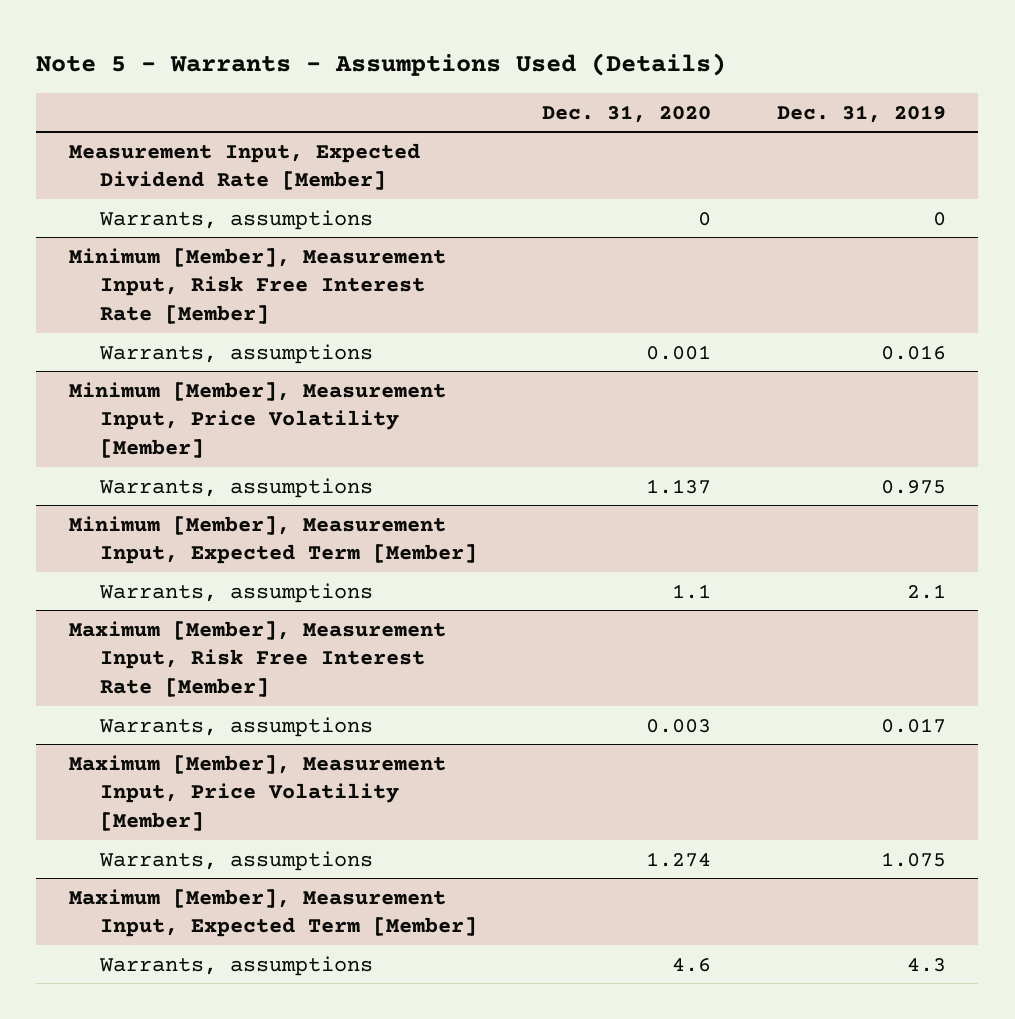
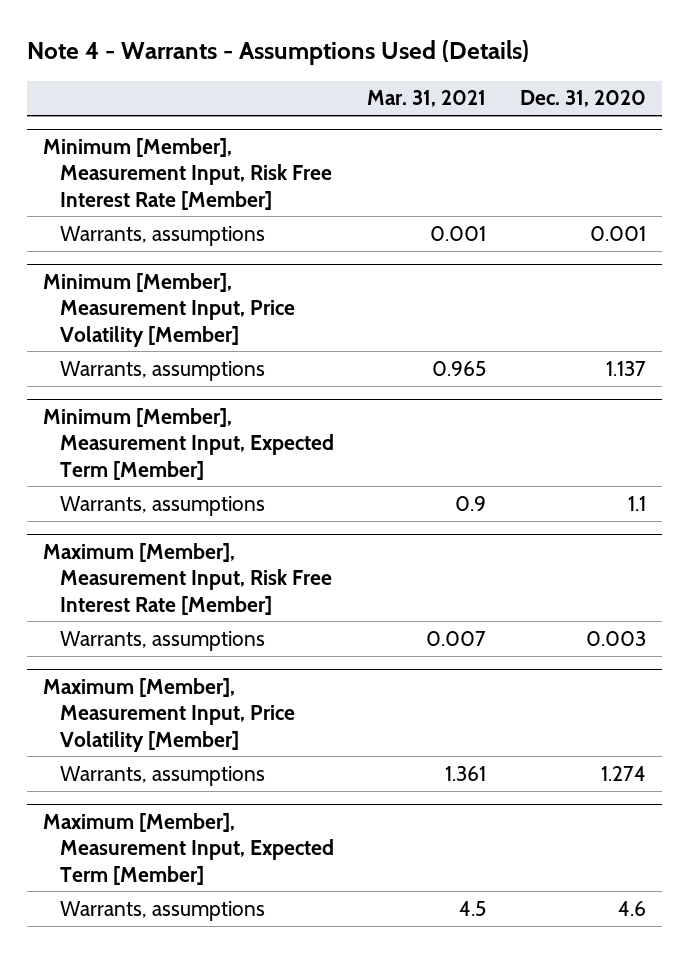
- Note 5 - Warrants - Assumptions Used (Details)
+ Note 4 - Warrants - Assumptions Used (Details)
- | Dec. 31, 2020 | Dec. 31, 2019
+ | Mar. 31, 2021 | Dec. 31, 2020
- Measurement Input, Expected Dividend Rate [Member]
- Warrants, assumptions | 0 | 0

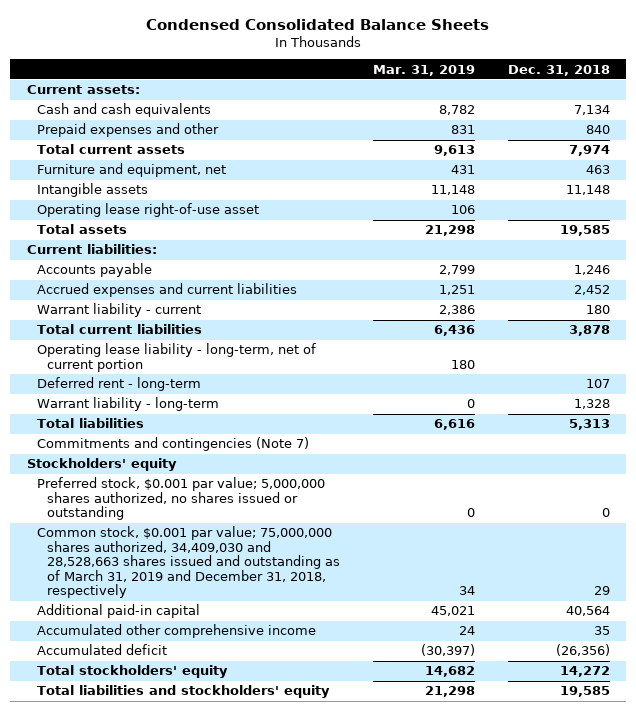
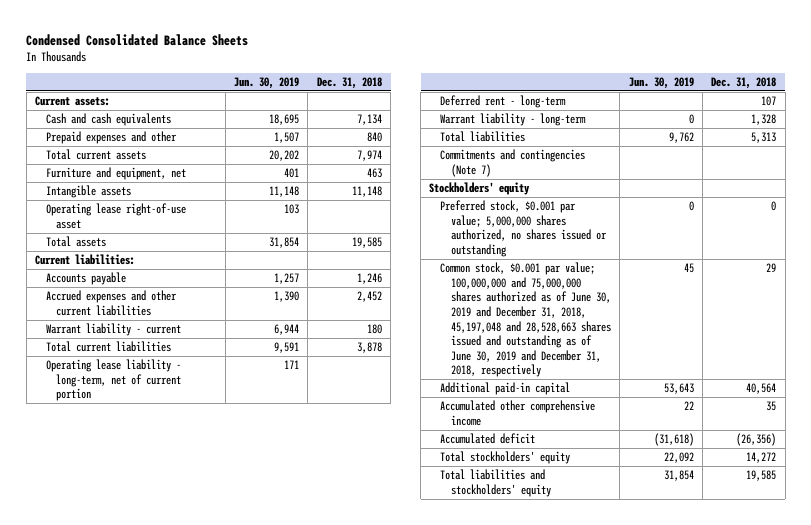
- | Mar. 31, 2019 | Dec. 31, 2018
+ | Jun. 30, 2019 | Dec. 31, 2018
- Accrued expenses and current liabilities | 1,251 | 2,452
+ Accrued expenses and other current liabilities | 1,390 | 2,452
- Common stock, $0.001 par value; 75,000,000 shares authorized, 34,409,030 and 28,528,663 shares issued and outstanding as of March 31, 2019 and December 31, 2018, respectively | 34 | 29
+ Common stock, $0.001 par value; 100,000,000 and 75,000,000 shares authorized as of June 30, 2019 and December 31, 2018, 45,197,048 and 28,528,663 shares issued and outstanding as of June 30, 2019 and December 31, 2018, respectively | 45 | 29

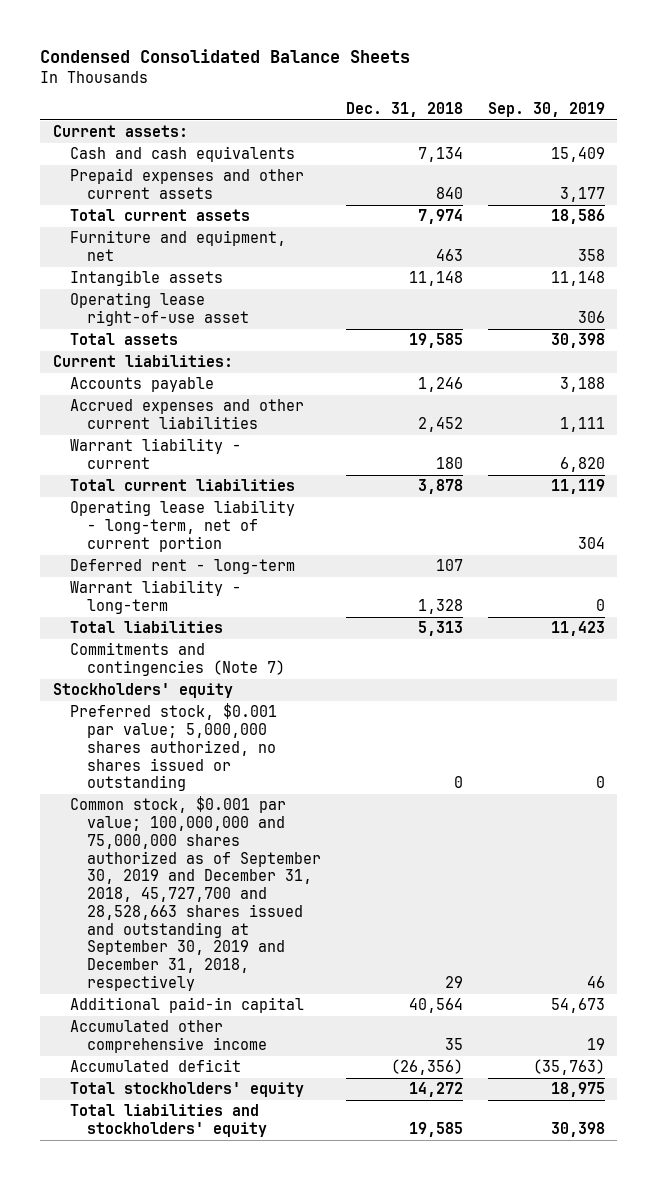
- | Jun. 30, 2019 | Dec. 31, 2018
+ | Dec. 31, 2018 | Sep. 30, 2019
- Prepaid expenses and other | 1,507 | 840
+ Prepaid expenses and other current assets | 840 | 3,177
- Common stock, $0.001 par value; 100,000,000 and 75,000,000 shares authorized as of June 30, 2019 and December 31, 2018, 45,197,048 and 28,528,663 shares issued and outstanding as of June 30, 2019 and December 31, 2018, respectively | 45 | 29
+ Common stock, $0.001 par value; 100,000,000 and 75,000,000 shares authorized as of September 30, 2019 and December 31, 2018, 45,727,700 and 28,528,663 shares issued and outstanding at September 30, 2019 and December 31, 2018, respectively | 29 | 46

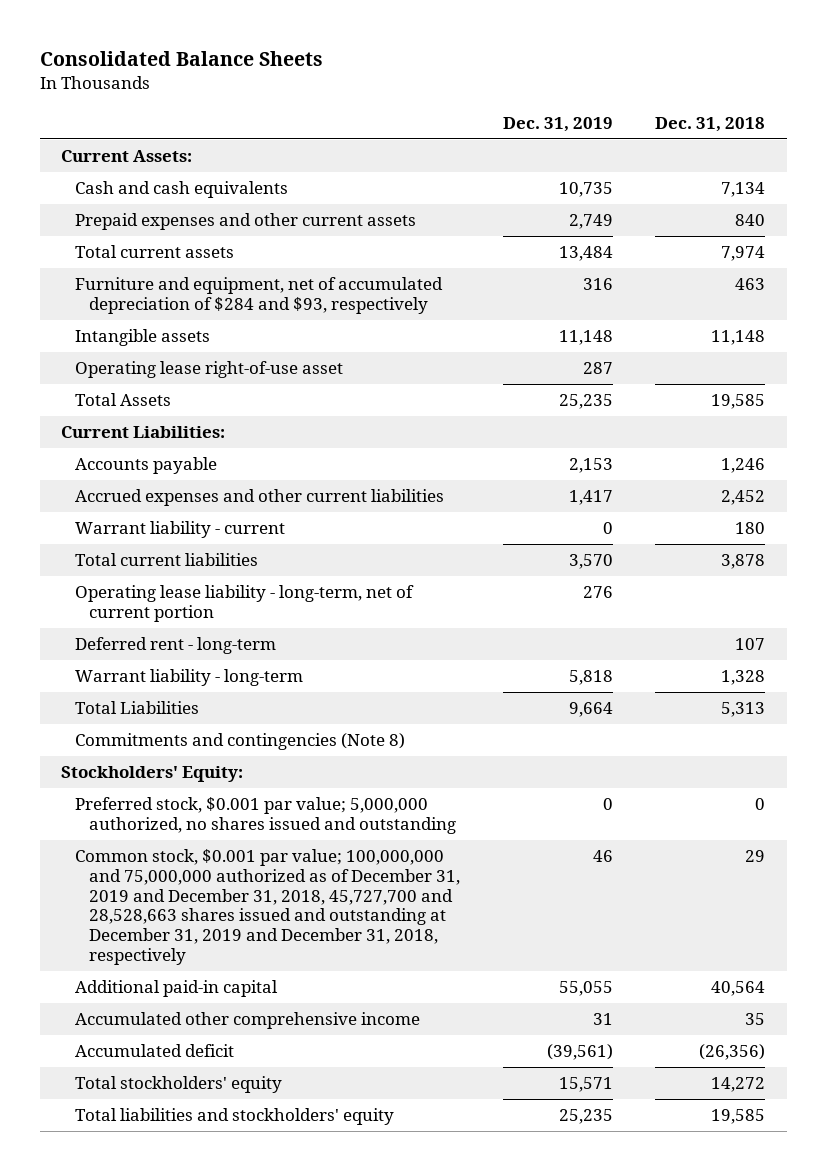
- Condensed Consolidated Balance Sheets
+ Consolidated Balance Sheets
- | Dec. 31, 2018 | Sep. 30, 2019
+ | Dec. 31, 2019 | Dec. 31, 2018
- Current assets:
+ Current Assets:
- Furniture and equipment, net | 463 | 358
+ Furniture and equipment, net of accumulated depreciation of $284 and $93, respectively | 316 | 463
- Total assets | 19,585 | 30,398
- Current liabilities:
+ Total Assets | 25,235 | 19,585
+ Current Liabilities:
- Total liabilities | 5,313 | 11,423
- Commitments and contingencies (Note 7)
- Stockholders' equity
- Preferred stock, $0.001 par value; 5,000,000 shares authorized, no shares issued or outstanding | 0 | 0
- Common stock, $0.001 par value; 100,000,000 and 75,000,000 shares authorized as of September 30, 2019 and December 31, 2018, 45,727,700 and 28,528,663 shares issued and outstanding at September 30, 2019 and December 31, 2018, respectively | 29 | 46
+ Total Liabilities | 9,664 | 5,313
+ Commitments and contingencies (Note 8)
+ Stockholders' Equity:
+ Preferred stock, $0.001 par value; 5,000,000 authorized, no shares issued and outstanding | 0 | 0
+ Common stock, $0.001 par value; 100,000,000 and 75,000,000 authorized as of December 31, 2019 and December 31, 2018, 45,727,700 and 28,528,663 shares issued and outstanding at December 31, 2019 and December 31, 2018, respectively | 46 | 29

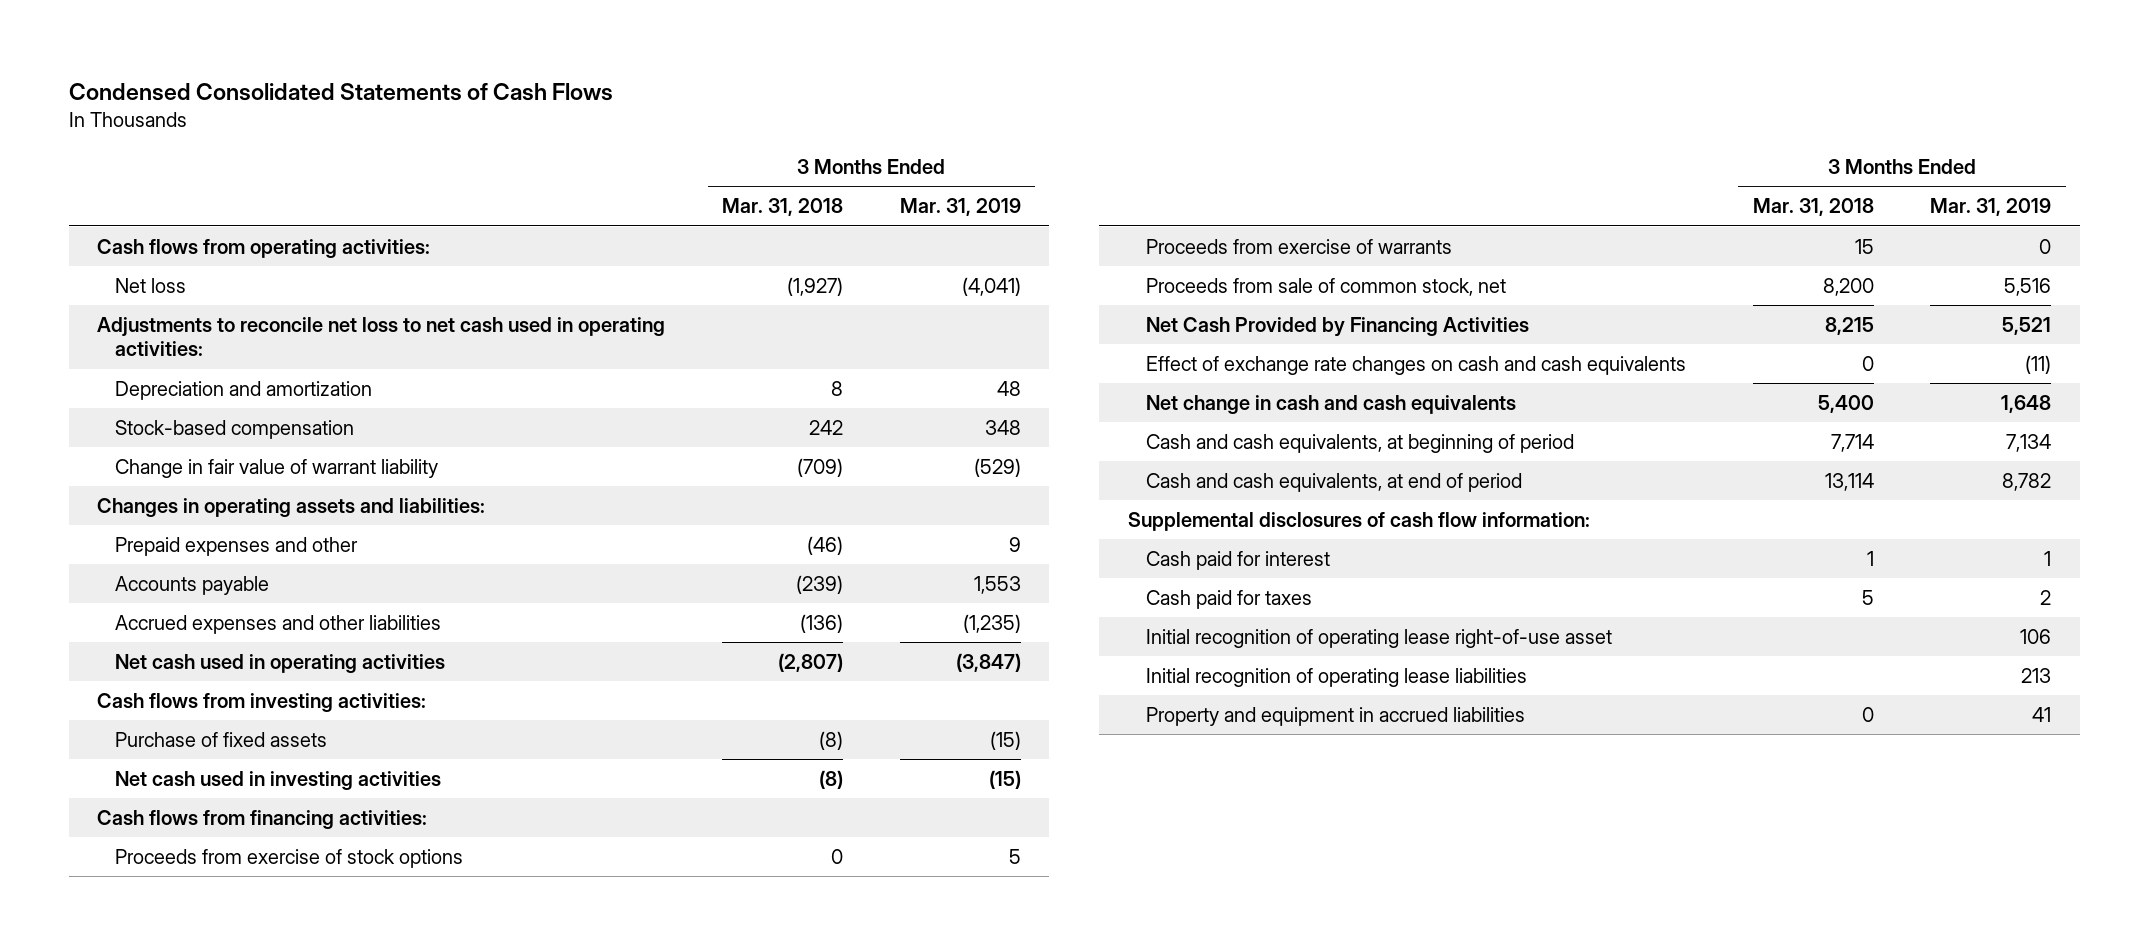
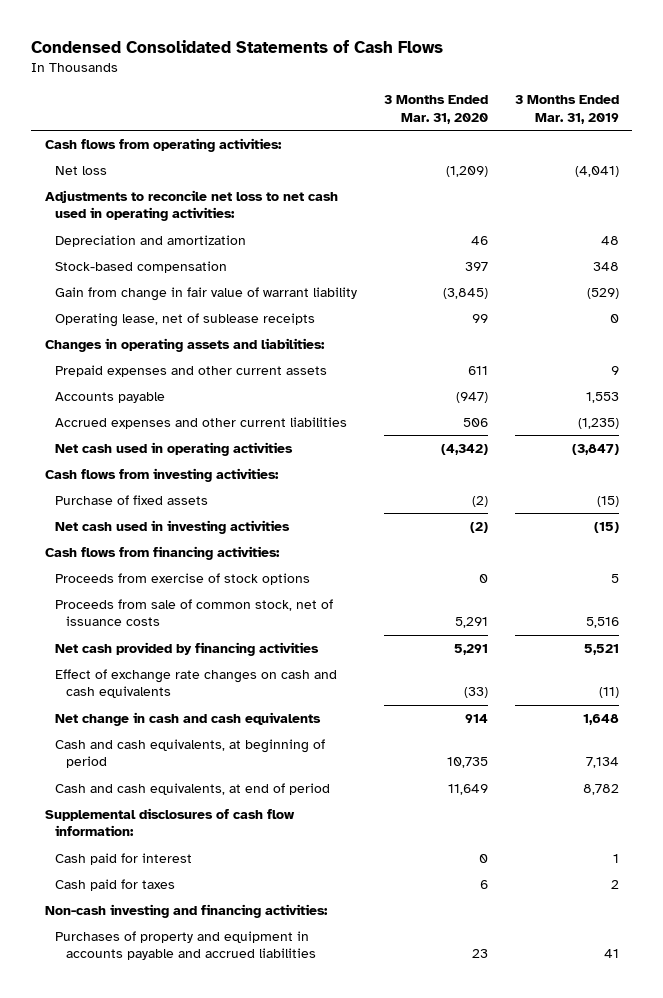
- | 3 Months Ended Mar. 31, 2018 | 3 Months Ended Mar. 31, 2019
+ | 3 Months Ended Mar. 31, 2020 | 3 Months Ended Mar. 31, 2019
- Change in fair value of warrant liability | (709) | (529)
+ Gain from change in fair value of warrant liability | (3,845) | (529)
+ Operating lease, net of sublease receipts | 99 | 0
- Prepaid expenses and other | (46) | 9
+ Prepaid expenses and other current assets | 611 | 9
- Accrued expenses and other liabilities | (136) | (1,235)
+ Accrued expenses and other current liabilities | 506 | (1,235)
- Proceeds from exercise of warrants | 15 | 0
- Proceeds from sale of common stock, net | 8,200 | 5,516
- Net Cash Provided by Financing Activities | 8,215 | 5,521
+ Proceeds from sale of common stock, net of issuance costs | 5,291 | 5,516
+ Net cash provided by financing activities | 5,291 | 5,521
- Initial recognition of operating lease right-of-use asset | | 106
- Initial recognition of operating lease liabilities | | 213
- Property and equipment in accrued liabilities | 0 | 41
+ Non-cash investing and financing activities:
+ Purchases of property and equipment in accounts payable and accrued liabilities | 23 | 41

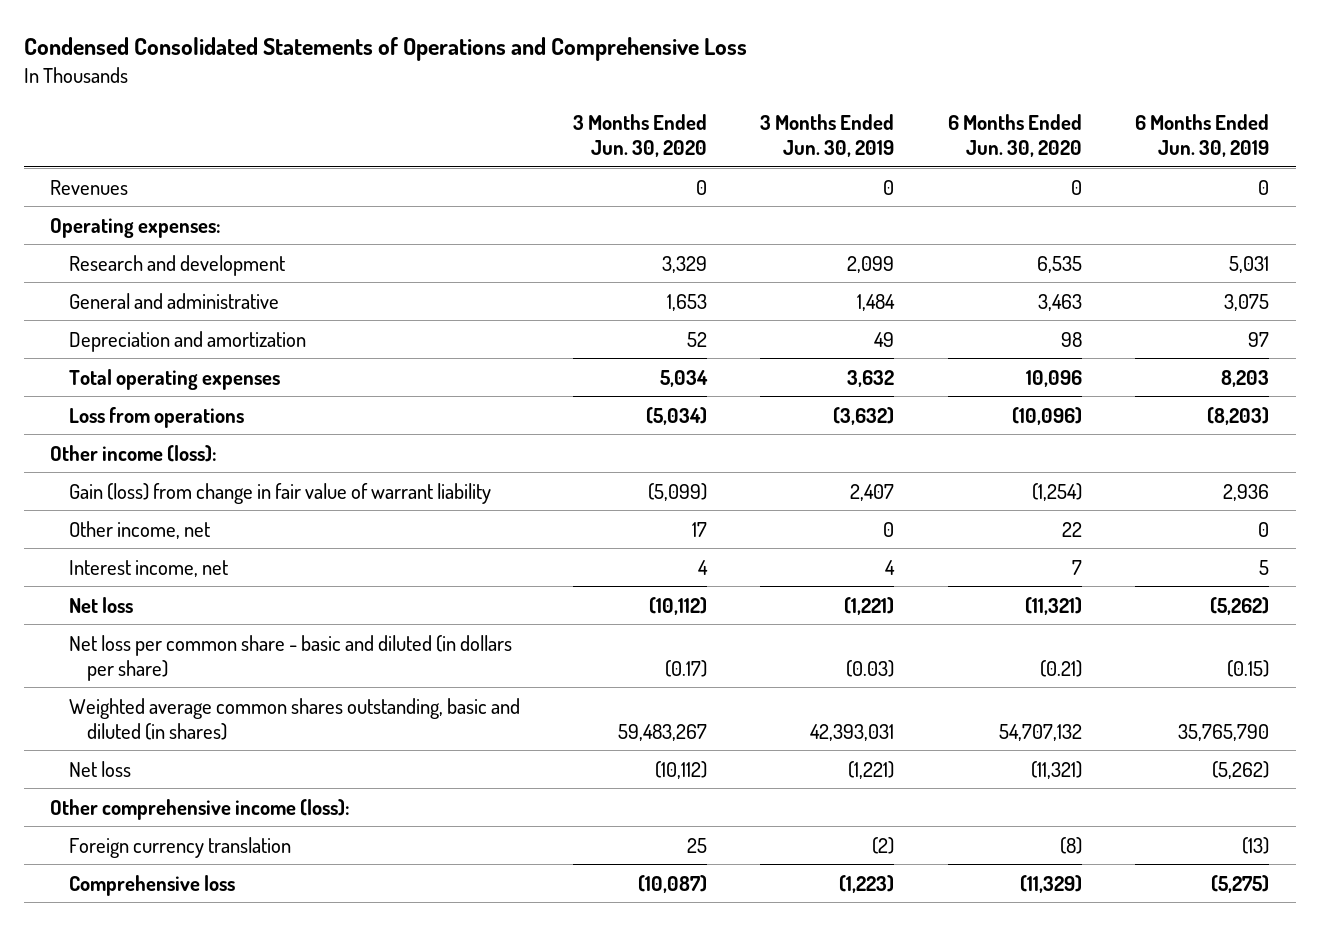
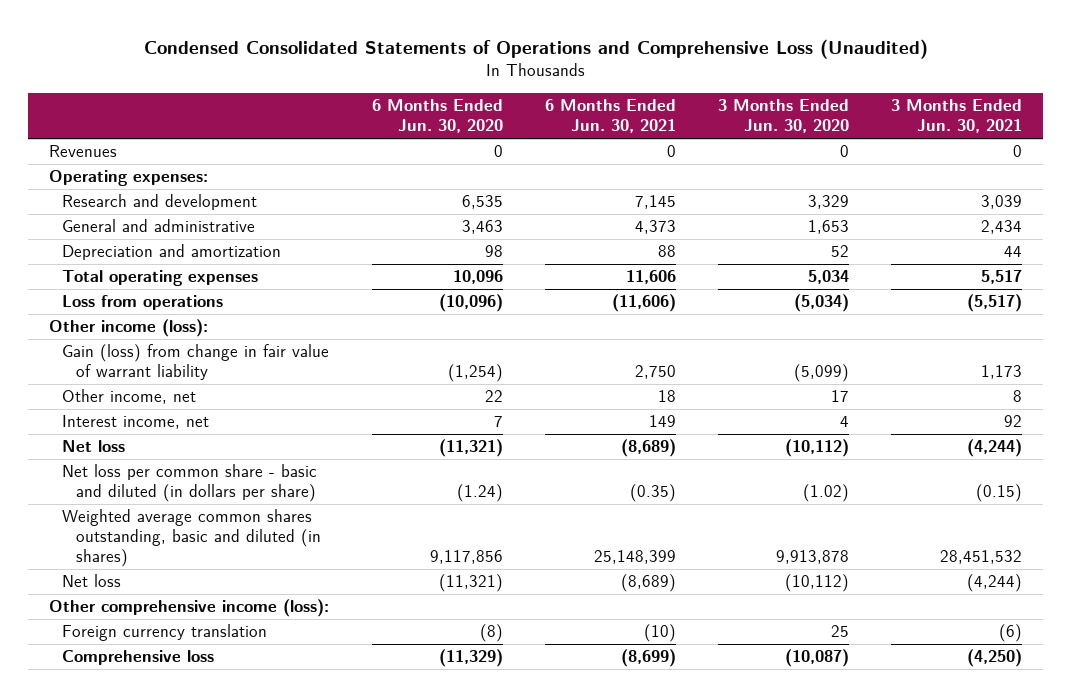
- Condensed Consolidated Statements of Operations and Comprehensive Loss
+ Condensed Consolidated Statements of Operations and Comprehensive Loss (Unaudited)
- | 3 Months Ended Jun. 30, 2020 | 3 Months Ended Jun. 30, 2019 | 6 Months Ended Jun. 30, 2020 | 6 Months Ended Jun. 30, 2019
+ | 6 Months Ended Jun. 30, 2020 | 6 Months Ended Jun. 30, 2021 | 3 Months Ended Jun. 30, 2020 | 3 Months Ended Jun. 30, 2021
- Net loss per common share - basic and diluted (in dollars per share) | (0.17) | (0.03) | (0.21) | (0.15)
- Weighted average common shares outstanding, basic and diluted (in shares) | 59,483,267 | 42,393,031 | 54,707,132 | 35,765,790
+ Net loss per common share - basic and diluted (in dollars per share) | (1.24) | (0.35) | (1.02) | (0.15)
+ Weighted average common shares outstanding, basic and diluted (in shares) | 9,117,856 | 25,148,399 | 9,913,878 | 28,451,532

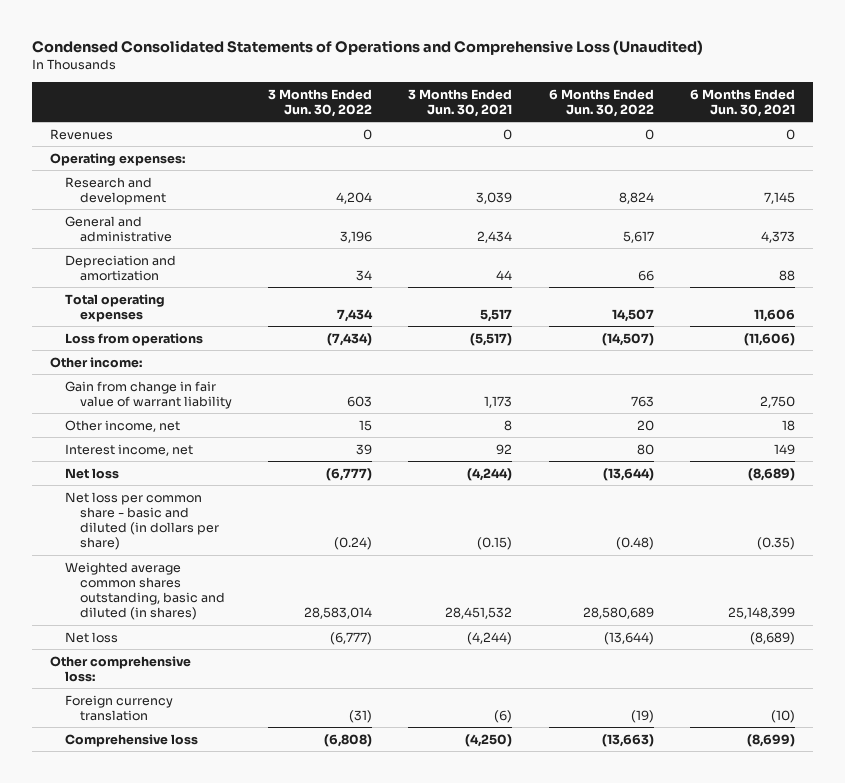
- | 6 Months Ended Jun. 30, 2020 | 6 Months Ended Jun. 30, 2021 | 3 Months Ended Jun. 30, 2020 | 3 Months Ended Jun. 30, 2021
+ | 3 Months Ended Jun. 30, 2022 | 3 Months Ended Jun. 30, 2021 | 6 Months Ended Jun. 30, 2022 | 6 Months Ended Jun. 30, 2021
- Other income (loss):
- Gain (loss) from change in fair value of warrant liability | (1,254) | 2,750 | (5,099) | 1,173
+ Other income:
+ Gain from change in fair value of warrant liability | 603 | 1,173 | 763 | 2,750
- Other comprehensive income (loss):
+ Other comprehensive loss:

